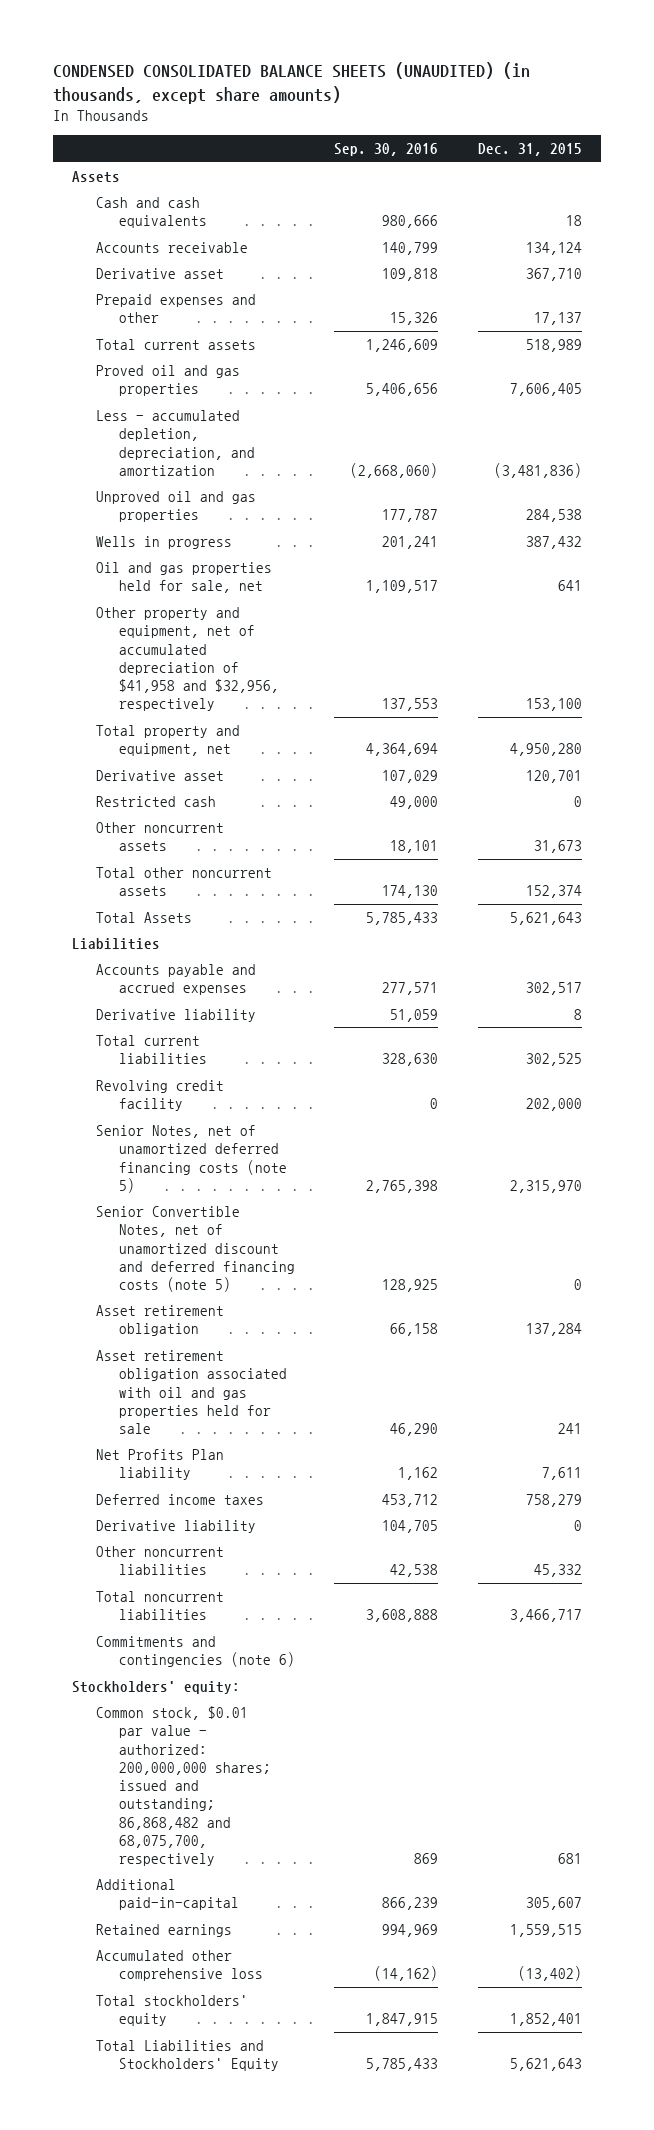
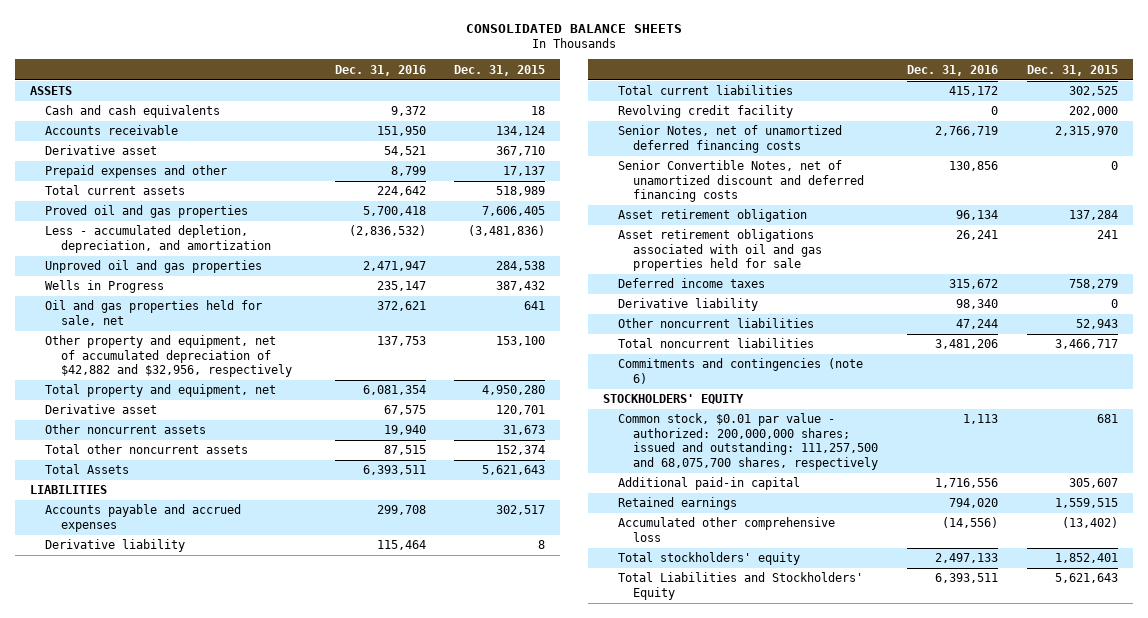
- CONDENSED CONSOLIDATED BALANCE SHEETS (UNAUDITED) (in thousands, except share amounts)
+ CONSOLIDATED BALANCE SHEETS
- | Sep. 30, 2016 | Dec. 31, 2015
+ | Dec. 31, 2016 | Dec. 31, 2015
- Assets
+ ASSETS
- Wells in progress | 201,241 | 387,432
+ Wells in Progress | 235,147 | 387,432
- Other property and equipment, net of accumulated depreciation of $41,958 and $32,956, respectively | 137,553 | 153,100
+ Other property and equipment, net of accumulated depreciation of $42,882 and $32,956, respectively | 137,753 | 153,100
- Restricted cash | 49,000 | 0
- Liabilities
+ LIABILITIES
- Senior Notes, net of unamortized deferred financing costs (note 5) | 2,765,398 | 2,315,970
- Senior Convertible Notes, net of unamortized discount and deferred financing costs (note 5) | 128,925 | 0
+ Senior Notes, net of unamortized deferred financing costs | 2,766,719 | 2,315,970
+ Senior Convertible Notes, net of unamortized discount and deferred financing costs | 130,856 | 0
- Asset retirement obligation associated with oil and gas properties held for sale | 46,290 | 241
- Net Profits Plan liability | 1,162 | 7,611
+ Asset retirement obligations associated with oil and gas properties held for sale | 26,241 | 241
- Other noncurrent liabilities | 42,538 | 45,332
+ Other noncurrent liabilities | 47,244 | 52,943
- Stockholders' equity:
- Common stock, $0.01 par value - authorized: 200,000,000 shares; issued and outstanding; 86,868,482 and 68,075,700, respectively | 869 | 681
- Additional paid-in-capital | 866,239 | 305,607
+ STOCKHOLDERS' EQUITY
+ Common stock, $0.01 par value - authorized: 200,000,000 shares; issued and outstanding: 111,257,500 and 68,075,700 shares, respectively | 1,113 | 681
+ Additional paid-in capital | 1,716,556 | 305,607

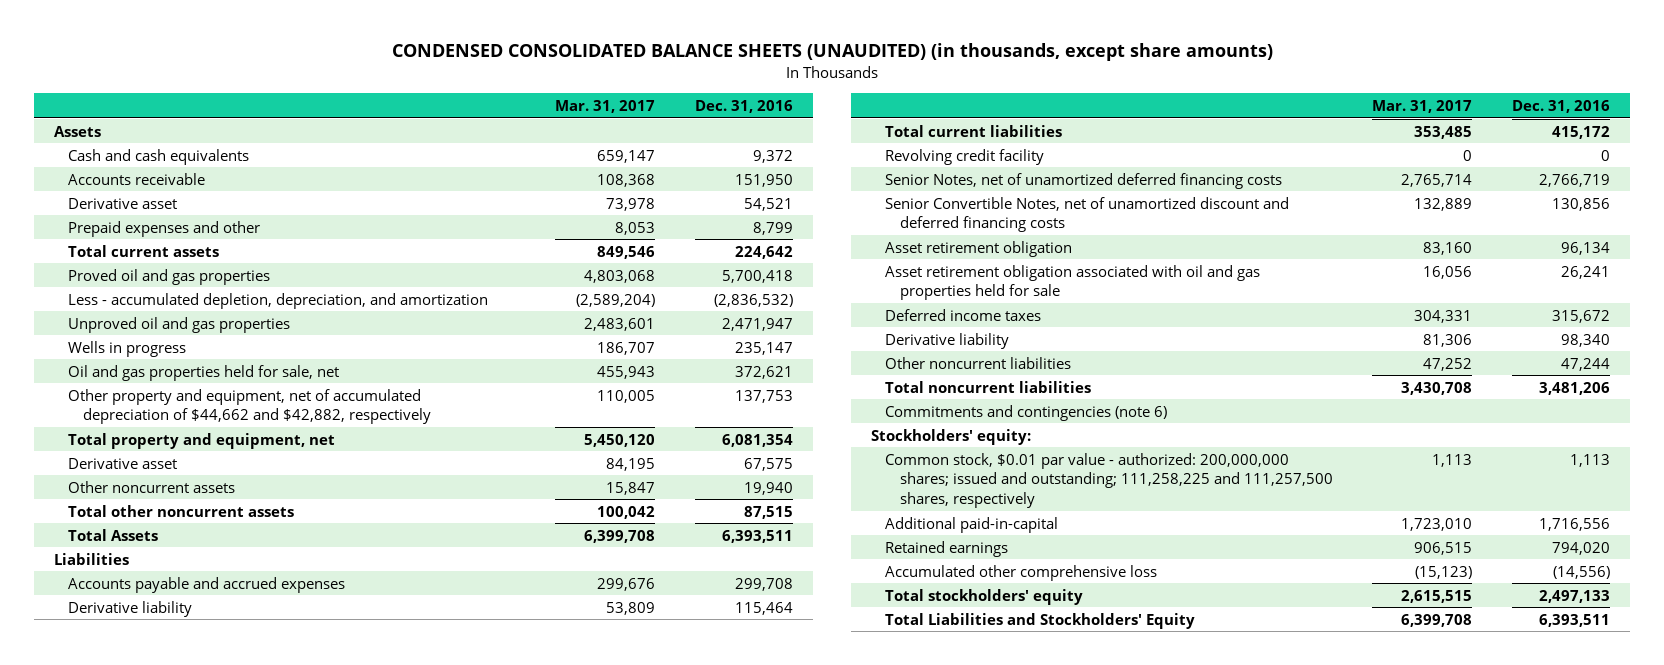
- CONSOLIDATED BALANCE SHEETS
+ CONDENSED CONSOLIDATED BALANCE SHEETS (UNAUDITED) (in thousands, except share amounts)
- | Dec. 31, 2016 | Dec. 31, 2015
+ | Mar. 31, 2017 | Dec. 31, 2016
- ASSETS
+ Assets
- Wells in Progress | 235,147 | 387,432
+ Wells in progress | 186,707 | 235,147
- Other property and equipment, net of accumulated depreciation of $42,882 and $32,956, respectively | 137,753 | 153,100
+ Other property and equipment, net of accumulated depreciation of $44,662 and $42,882, respectively | 110,005 | 137,753
- LIABILITIES
+ Liabilities
- Asset retirement obligations associated with oil and gas properties held for sale | 26,241 | 241
+ Asset retirement obligation associated with oil and gas properties held for sale | 16,056 | 26,241
- STOCKHOLDERS' EQUITY
- Common stock, $0.01 par value - authorized: 200,000,000 shares; issued and outstanding: 111,257,500 and 68,075,700 shares, respectively | 1,113 | 681
- Additional paid-in capital | 1,716,556 | 305,607
+ Stockholders' equity:
+ Common stock, $0.01 par value - authorized: 200,000,000 shares; issued and outstanding; 111,258,225 and 111,257,500 shares, respectively | 1,113 | 1,113
+ Additional paid-in-capital | 1,723,010 | 1,716,556

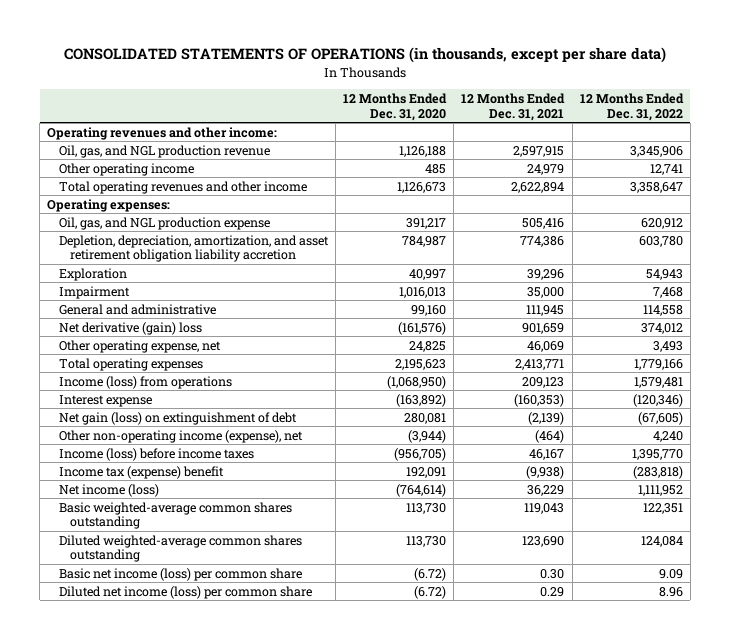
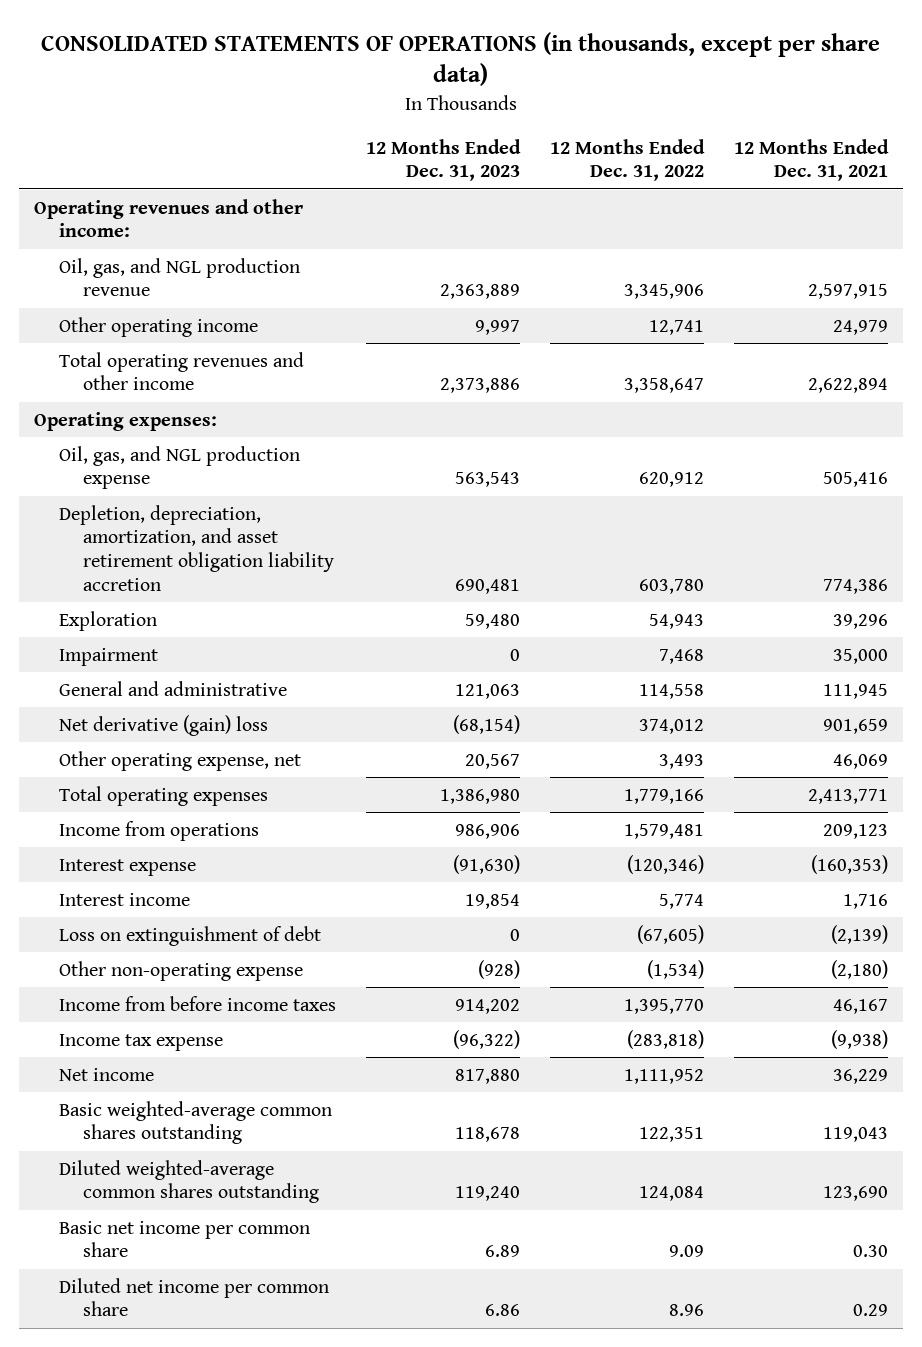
- | 12 Months Ended Dec. 31, 2020 | 12 Months Ended Dec. 31, 2021 | 12 Months Ended Dec. 31, 2022
+ | 12 Months Ended Dec. 31, 2023 | 12 Months Ended Dec. 31, 2022 | 12 Months Ended Dec. 31, 2021
- Income (loss) from operations | (1,068,950) | 209,123 | 1,579,481
+ Income from operations | 986,906 | 1,579,481 | 209,123
- Net gain (loss) on extinguishment of debt | 280,081 | (2,139) | (67,605)
- Other non-operating income (expense), net | (3,944) | (464) | 4,240
- Income (loss) before income taxes | (956,705) | 46,167 | 1,395,770
- Income tax (expense) benefit | 192,091 | (9,938) | (283,818)
- Net income (loss) | (764,614) | 36,229 | 1,111,952
+ Interest income | 19,854 | 5,774 | 1,716
+ Loss on extinguishment of debt | 0 | (67,605) | (2,139)
+ Other non-operating expense | (928) | (1,534) | (2,180)
+ Income from before income taxes | 914,202 | 1,395,770 | 46,167
+ Income tax expense | (96,322) | (283,818) | (9,938)
+ Net income | 817,880 | 1,111,952 | 36,229
- Basic net income (loss) per common share | (6.72) | 0.30 | 9.09
- Diluted net income (loss) per common share | (6.72) | 0.29 | 8.96
+ Basic net income per common share | 6.89 | 9.09 | 0.30
+ Diluted net income per common share | 6.86 | 8.96 | 0.29

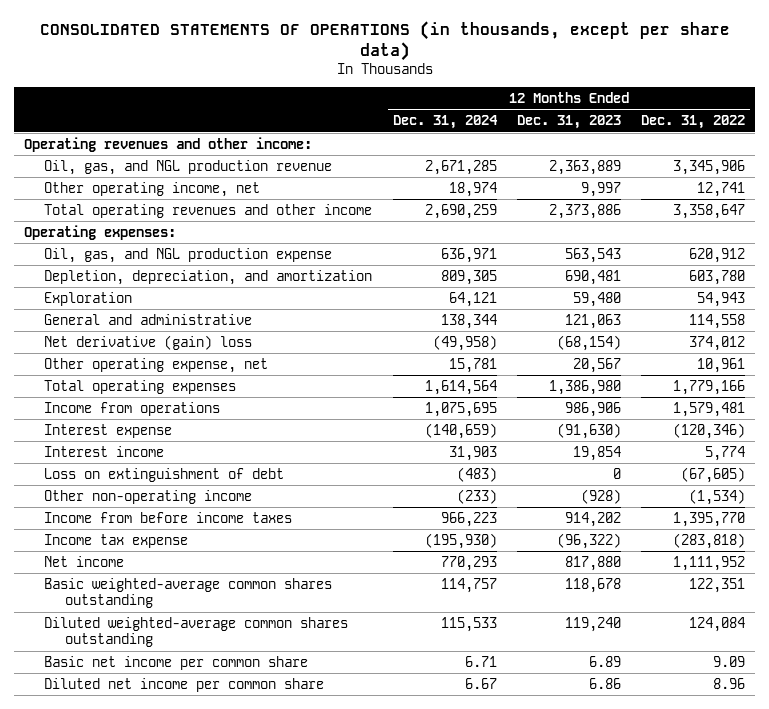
- | 12 Months Ended Dec. 31, 2023 | 12 Months Ended Dec. 31, 2022 | 12 Months Ended Dec. 31, 2021
+ | 12 Months Ended Dec. 31, 2024 | 12 Months Ended Dec. 31, 2023 | 12 Months Ended Dec. 31, 2022
- Other operating income | 9,997 | 12,741 | 24,979
+ Other operating income, net | 18,974 | 9,997 | 12,741
- Depletion, depreciation, amortization, and asset retirement obligation liability accretion | 690,481 | 603,780 | 774,386
+ Depletion, depreciation, and amortization | 809,305 | 690,481 | 603,780
- Impairment | 0 | 7,468 | 35,000
- Other operating expense, net | 20,567 | 3,493 | 46,069
+ Other operating expense, net | 15,781 | 20,567 | 10,961
- Other non-operating expense | (928) | (1,534) | (2,180)
+ Other non-operating income | (233) | (928) | (1,534)

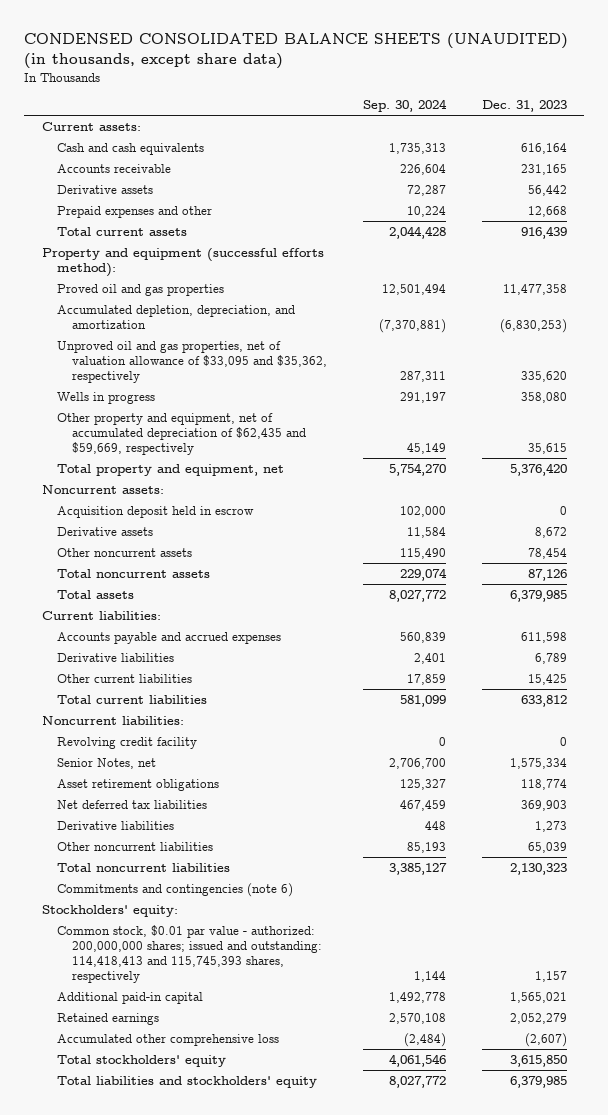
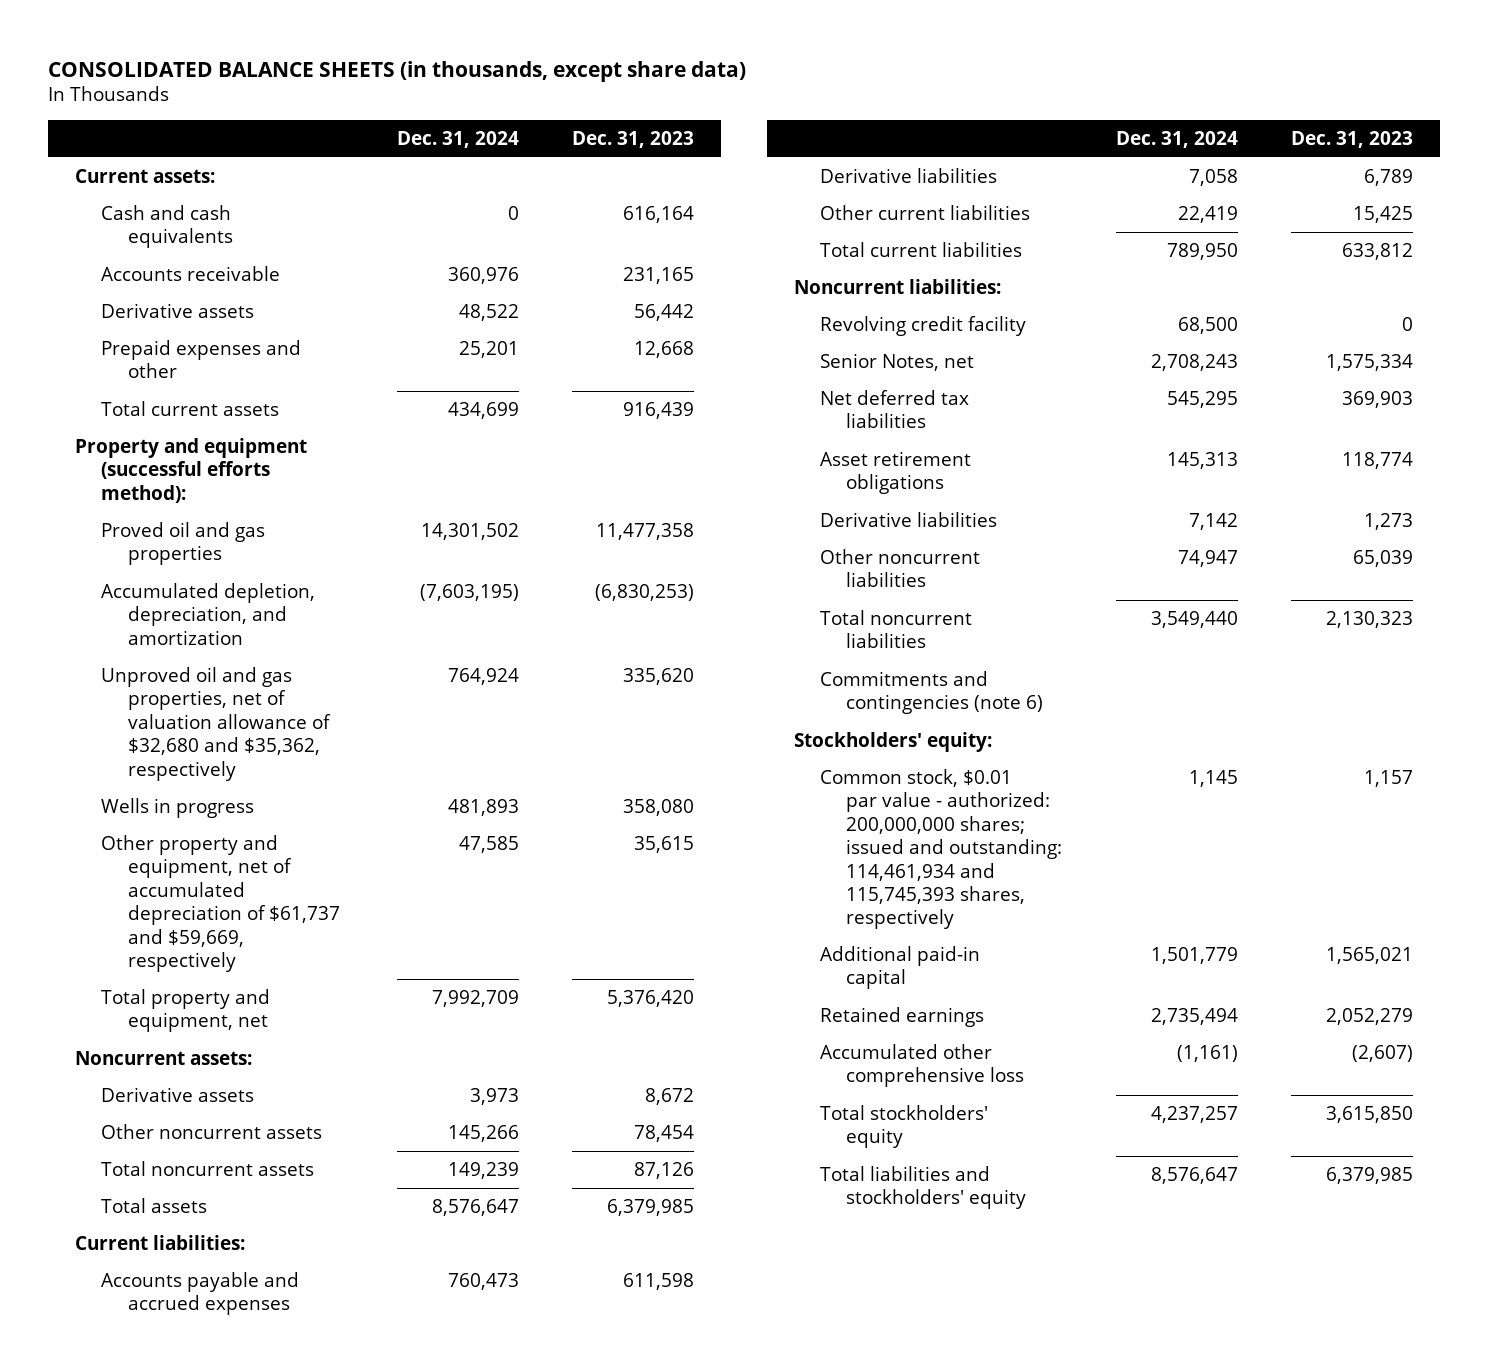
- CONDENSED CONSOLIDATED BALANCE SHEETS (UNAUDITED) (in thousands, except share data)
+ CONSOLIDATED BALANCE SHEETS (in thousands, except share data)
- | Sep. 30, 2024 | Dec. 31, 2023
+ | Dec. 31, 2024 | Dec. 31, 2023
- Unproved oil and gas properties, net of valuation allowance of $33,095 and $35,362, respectively | 287,311 | 335,620
+ Unproved oil and gas properties, net of valuation allowance of $32,680 and $35,362, respectively | 764,924 | 335,620
- Other property and equipment, net of accumulated depreciation of $62,435 and $59,669, respectively | 45,149 | 35,615
+ Other property and equipment, net of accumulated depreciation of $61,737 and $59,669, respectively | 47,585 | 35,615
- Acquisition deposit held in escrow | 102,000 | 0
moved down: Asset retirement obligations | 145,313 | 118,774
- Common stock, $0.01 par value - authorized: 200,000,000 shares; issued and outstanding: 114,418,413 and 115,745,393 shares, respectively | 1,144 | 1,157
+ Common stock, $0.01 par value - authorized: 200,000,000 shares; issued and outstanding: 114,461,934 and 115,745,393 shares, respectively | 1,145 | 1,157

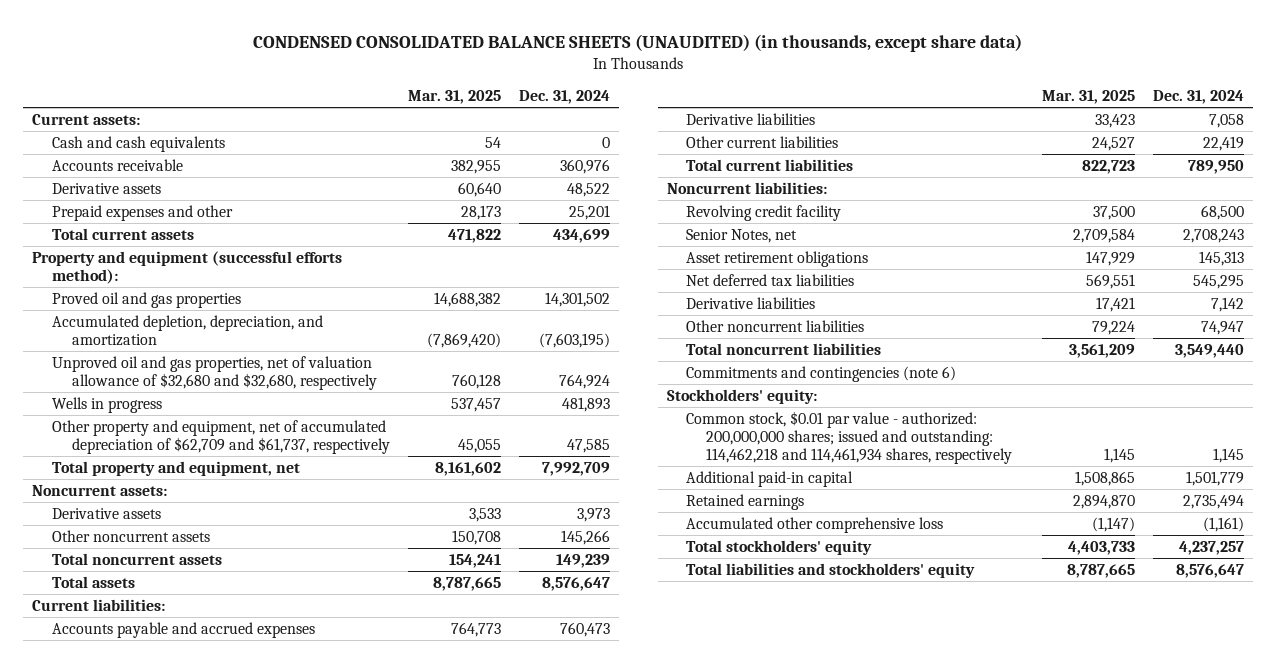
- CONSOLIDATED BALANCE SHEETS (in thousands, except share data)
+ CONDENSED CONSOLIDATED BALANCE SHEETS (UNAUDITED) (in thousands, except share data)
- | Dec. 31, 2024 | Dec. 31, 2023
+ | Mar. 31, 2025 | Dec. 31, 2024
- Unproved oil and gas properties, net of valuation allowance of $32,680 and $35,362, respectively | 764,924 | 335,620
+ Unproved oil and gas properties, net of valuation allowance of $32,680 and $32,680, respectively | 760,128 | 764,924
- Other property and equipment, net of accumulated depreciation of $61,737 and $59,669, respectively | 47,585 | 35,615
+ Other property and equipment, net of accumulated depreciation of $62,709 and $61,737, respectively | 45,055 | 47,585
moved down: Net deferred tax liabilities | 569,551 | 545,295
- Common stock, $0.01 par value - authorized: 200,000,000 shares; issued and outstanding: 114,461,934 and 115,745,393 shares, respectively | 1,145 | 1,157
+ Common stock, $0.01 par value - authorized: 200,000,000 shares; issued and outstanding: 114,462,218 and 114,461,934 shares, respectively | 1,145 | 1,145

